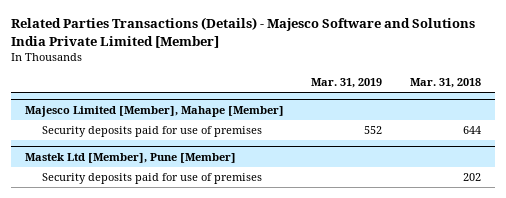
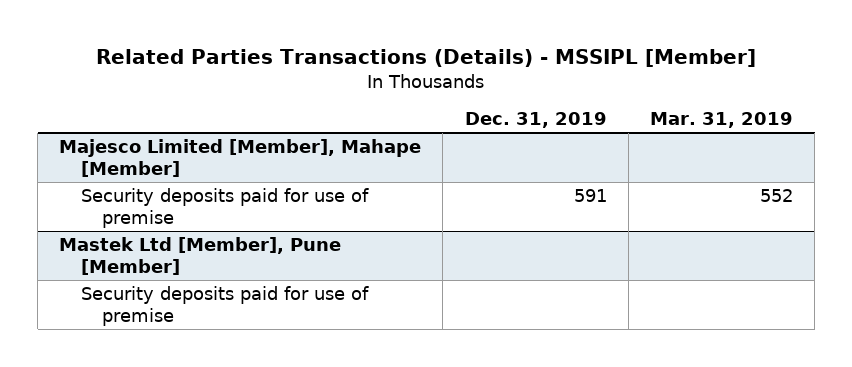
- Related Parties Transactions (Details) - Majesco Software and Solutions India Private Limited [Member]
+ Related Parties Transactions (Details) - MSSIPL [Member]
- | Mar. 31, 2019 | Mar. 31, 2018
+ | Dec. 31, 2019 | Mar. 31, 2019
@ Majesco Limited [Member], Mahape [Member]
- Security deposits paid for use of premises | 552 | 644
+ Security deposits paid for use of premise | 591 | 552
@ Mastek Ltd [Member], Pune [Member]
- Security deposits paid for use of premises | | 202
+ Security deposits paid for use of premise

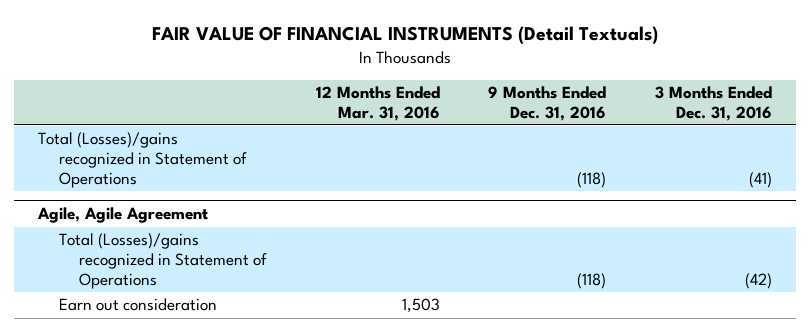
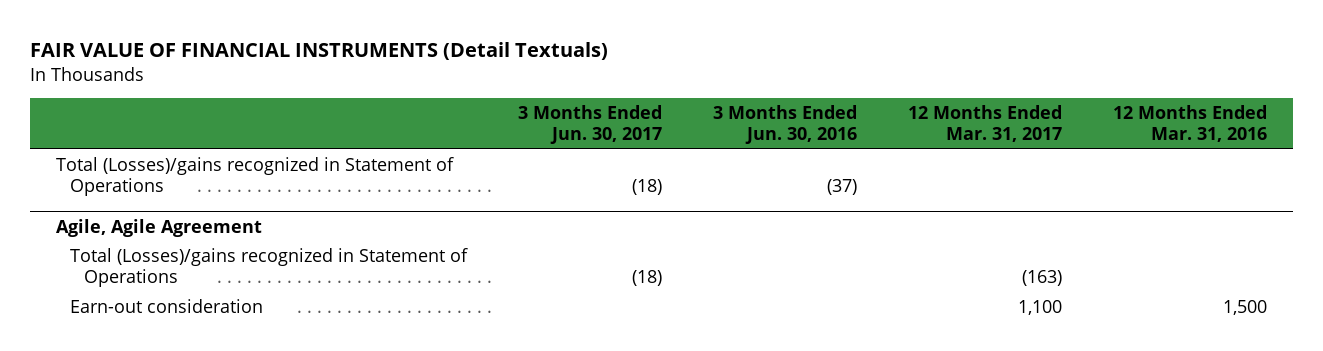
- | 12 Months Ended Mar. 31, 2016 | 9 Months Ended Dec. 31, 2016 | 3 Months Ended Dec. 31, 2016
+ | 3 Months Ended Jun. 30, 2017 | 3 Months Ended Jun. 30, 2016 | 12 Months Ended Mar. 31, 2017 | 12 Months Ended Mar. 31, 2016
@ Agile, Agile Agreement
- Earn out consideration | 1,503 | |
+ Earn-out consideration | | | 1,100 | 1,500

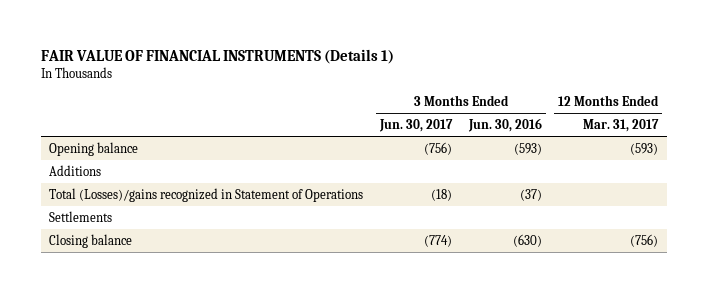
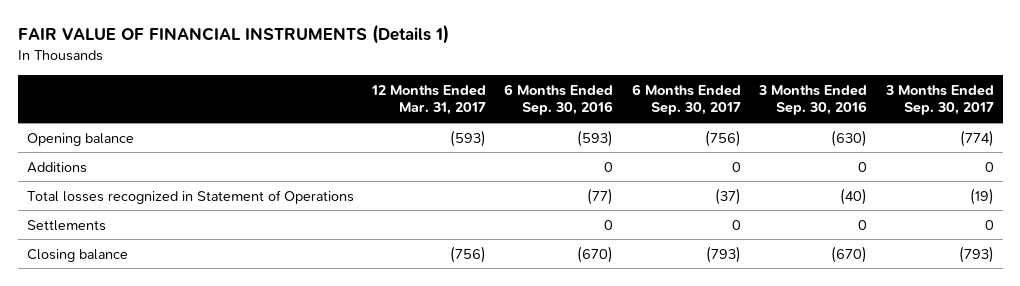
- | 3 Months Ended Jun. 30, 2017 | 3 Months Ended Jun. 30, 2016 | 12 Months Ended Mar. 31, 2017
+ | 12 Months Ended Mar. 31, 2017 | 6 Months Ended Sep. 30, 2016 | 6 Months Ended Sep. 30, 2017 | 3 Months Ended Sep. 30, 2016 | 3 Months Ended Sep. 30, 2017
- Total (Losses)/gains recognized in Statement of Operations | (18) | (37) |
+ Total losses recognized in Statement of Operations | | (77) | (37) | (40) | (19)

